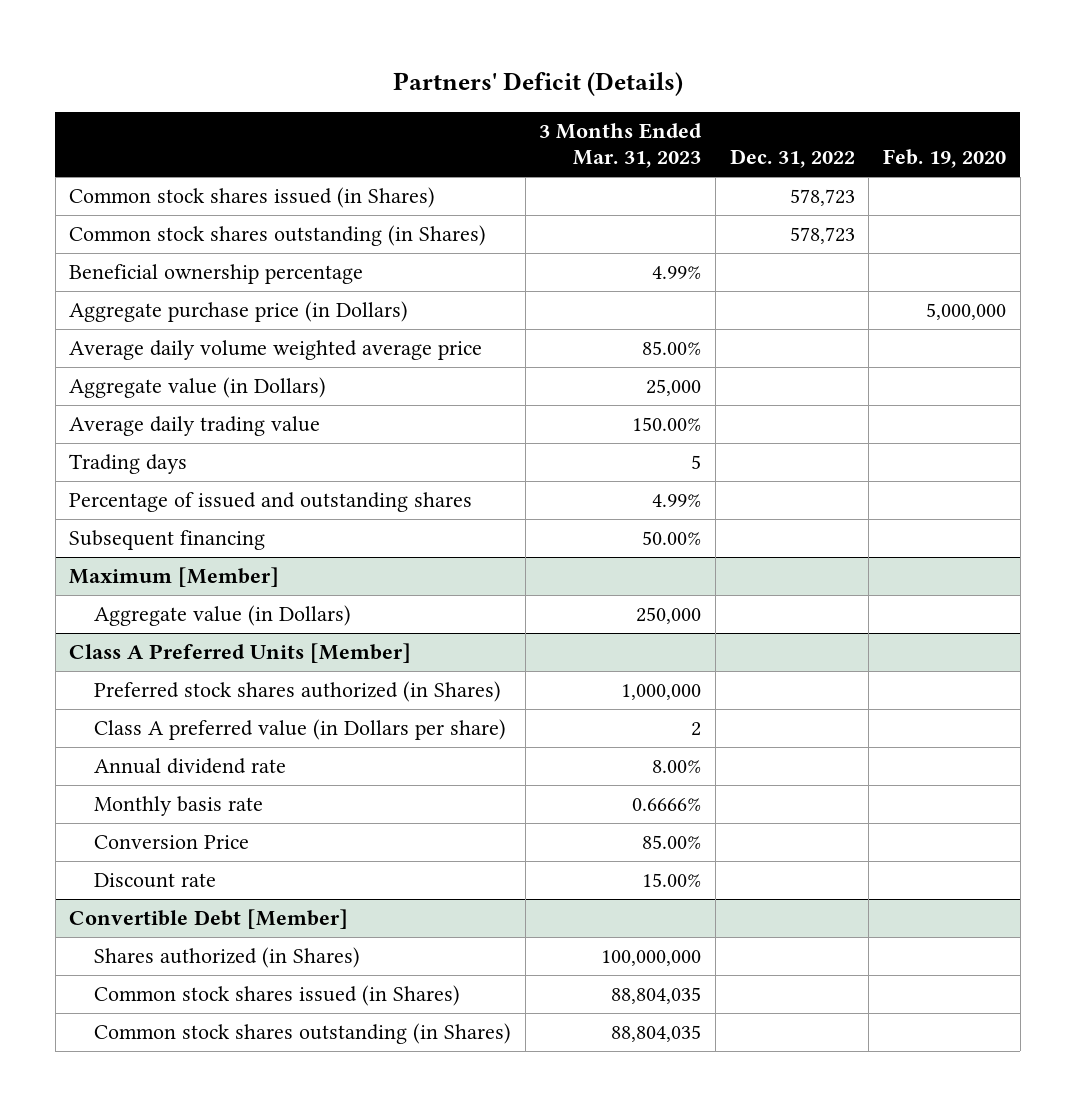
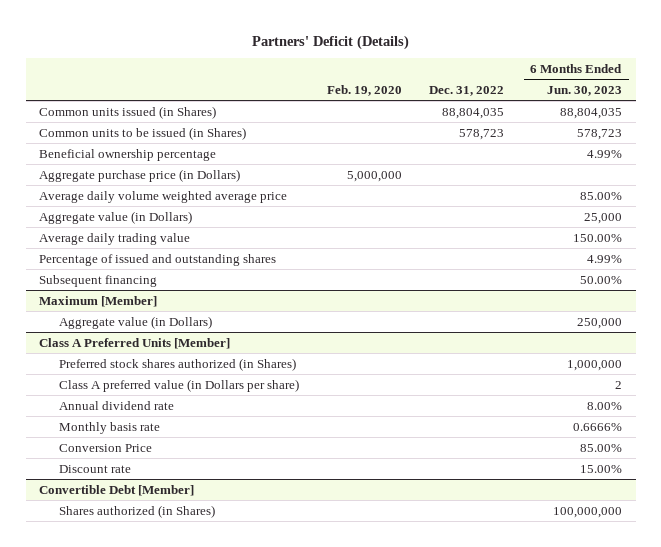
- | 3 Months Ended Mar. 31, 2023 | Dec. 31, 2022 | Feb. 19, 2020
+ | Feb. 19, 2020 | Dec. 31, 2022 | 6 Months Ended Jun. 30, 2023
- Common stock shares issued (in Shares) | | 578,723 |
- Common stock shares outstanding (in Shares) | | 578,723 |
+ Common units issued (in Shares) | | 88,804,035 | 88,804,035
+ Common units to be issued (in Shares) | | 578,723 | 578,723
- Trading days | 5 | |
@ Convertible Debt [Member]
- Common stock shares issued (in Shares) | 88,804,035 | |
- Common stock shares outstanding (in Shares) | 88,804,035 | |

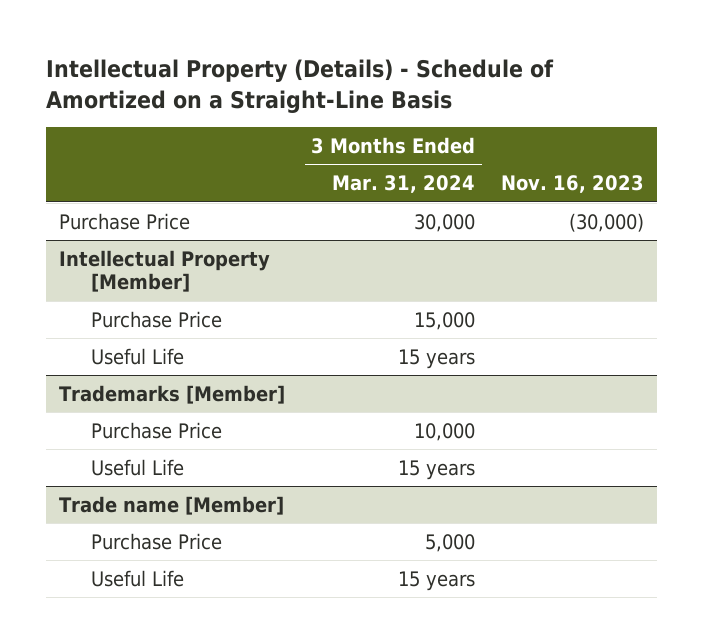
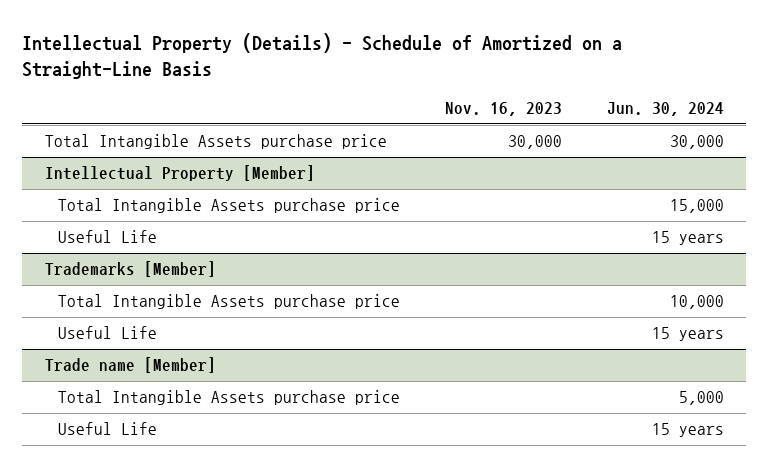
- | 3 Months Ended Mar. 31, 2024 | Nov. 16, 2023
+ | Nov. 16, 2023 | Jun. 30, 2024
- Purchase Price | 30,000 | (30,000)
+ Total Intangible Assets purchase price | 30,000 | 30,000
@ Intellectual Property [Member]
- Purchase Price | 15,000 |
+ Total Intangible Assets purchase price | | 15,000
@ Trademarks [Member]
- Purchase Price | 10,000 |
+ Total Intangible Assets purchase price | | 10,000
@ Trade name [Member]
- Purchase Price | 5,000 |
+ Total Intangible Assets purchase price | | 5,000

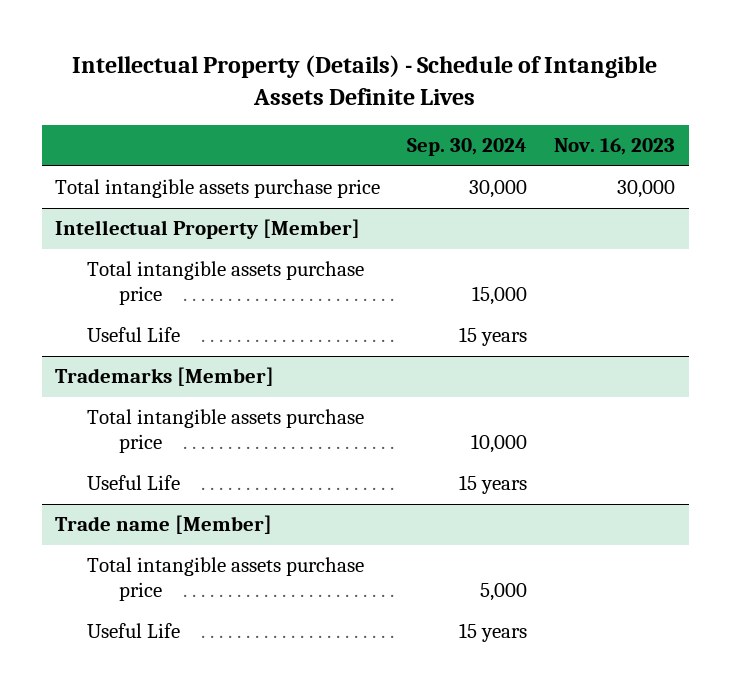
- Intellectual Property (Details) - Schedule of Amortized on a Straight-Line Basis
+ Intellectual Property (Details) - Schedule of Intangible Assets Definite Lives
- | Nov. 16, 2023 | Jun. 30, 2024
+ | Sep. 30, 2024 | Nov. 16, 2023
- Total Intangible Assets purchase price | 30,000 | 30,000
+ Total intangible assets purchase price | 30,000 | 30,000
@ Intellectual Property [Member]
- Total Intangible Assets purchase price | | 15,000
+ Total intangible assets purchase price | 15,000 |
@ Trademarks [Member]
- Total Intangible Assets purchase price | | 10,000
+ Total intangible assets purchase price | 10,000 |
@ Trade name [Member]
- Total Intangible Assets purchase price | | 5,000
+ Total intangible assets purchase price | 5,000 |

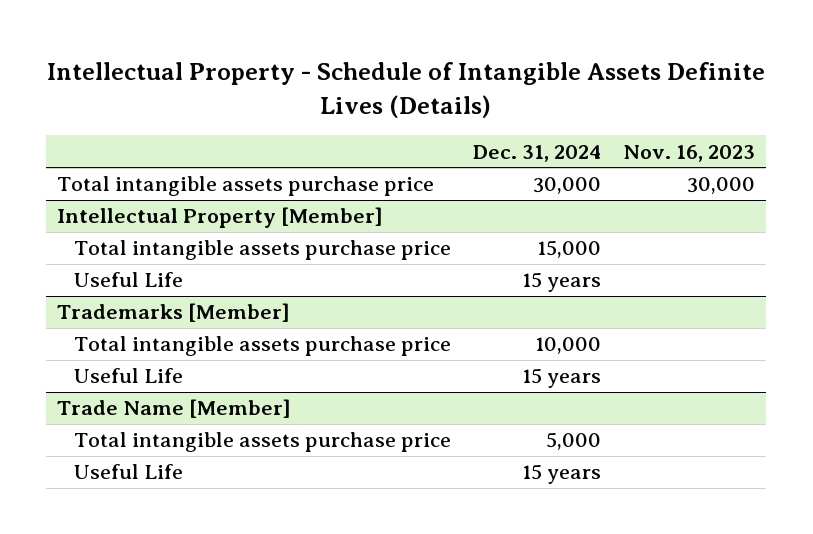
- Intellectual Property (Details) - Schedule of Intangible Assets Definite Lives
+ Intellectual Property - Schedule of Intangible Assets Definite Lives (Details)
- | Sep. 30, 2024 | Nov. 16, 2023
+ | Dec. 31, 2024 | Nov. 16, 2023
- Trade name [Member]
+ Trade Name [Member]

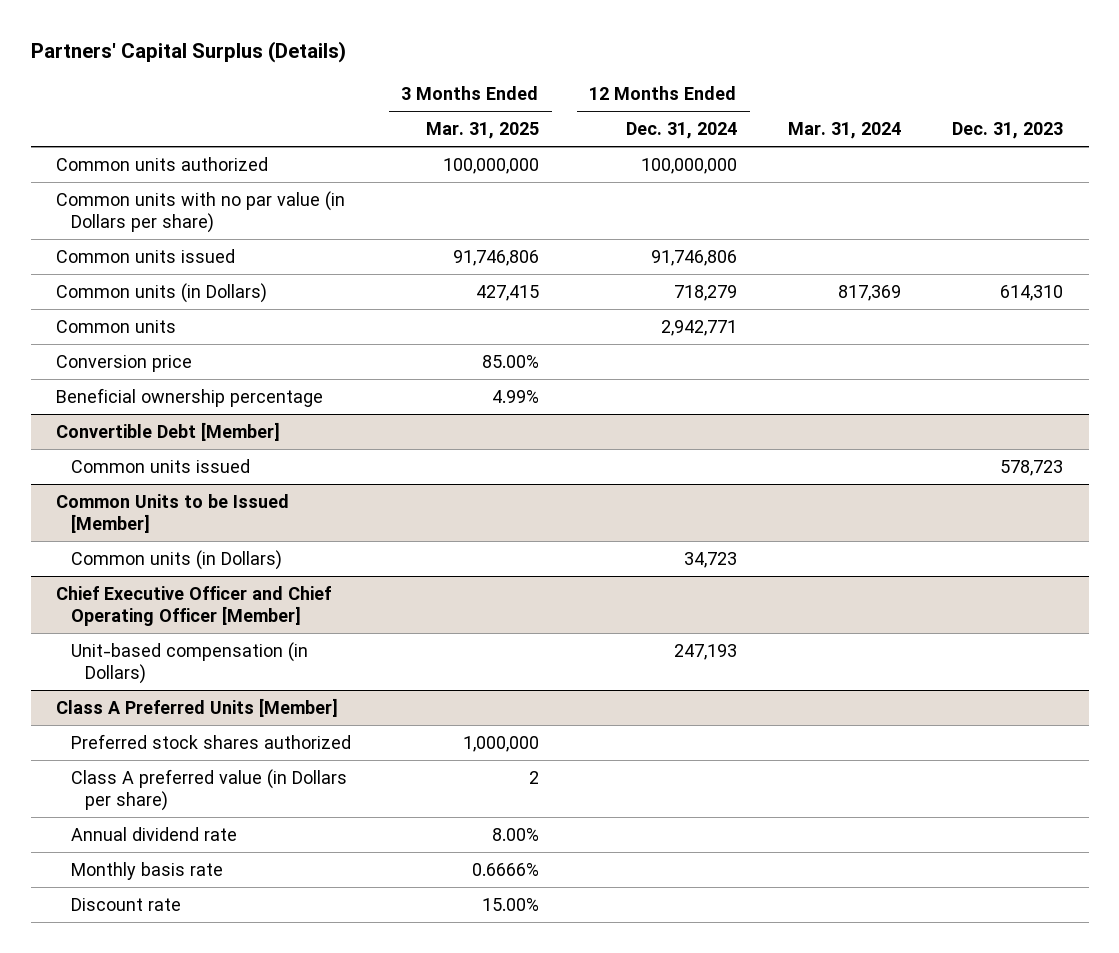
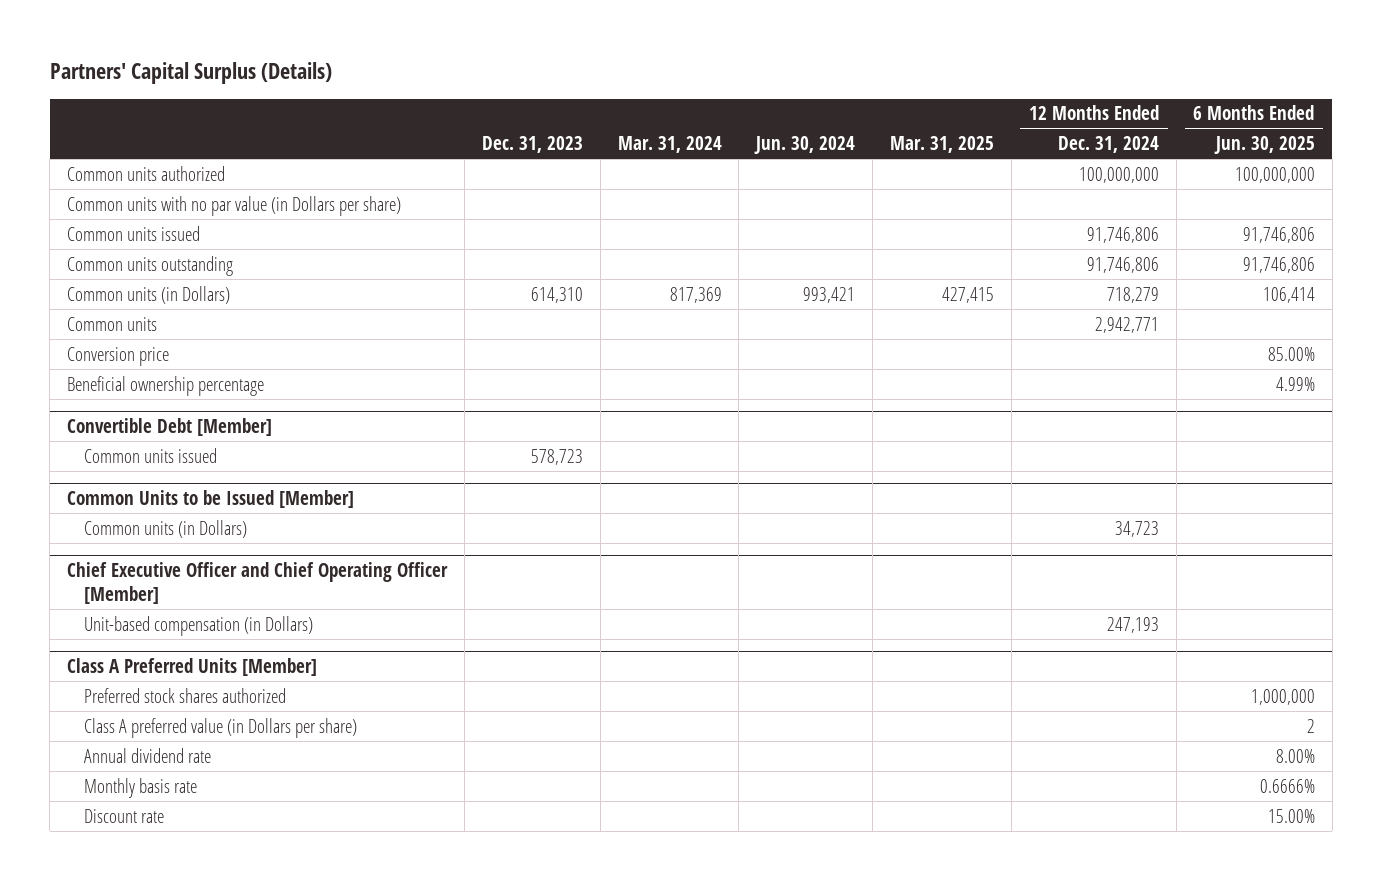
- | 3 Months Ended Mar. 31, 2025 | 12 Months Ended Dec. 31, 2024 | Mar. 31, 2024 | Dec. 31, 2023
+ | Dec. 31, 2023 | Mar. 31, 2024 | Jun. 30, 2024 | Mar. 31, 2025 | 12 Months Ended Dec. 31, 2024 | 6 Months Ended Jun. 30, 2025
+ Common units outstanding | | | | | 91,746,806 | 91,746,806

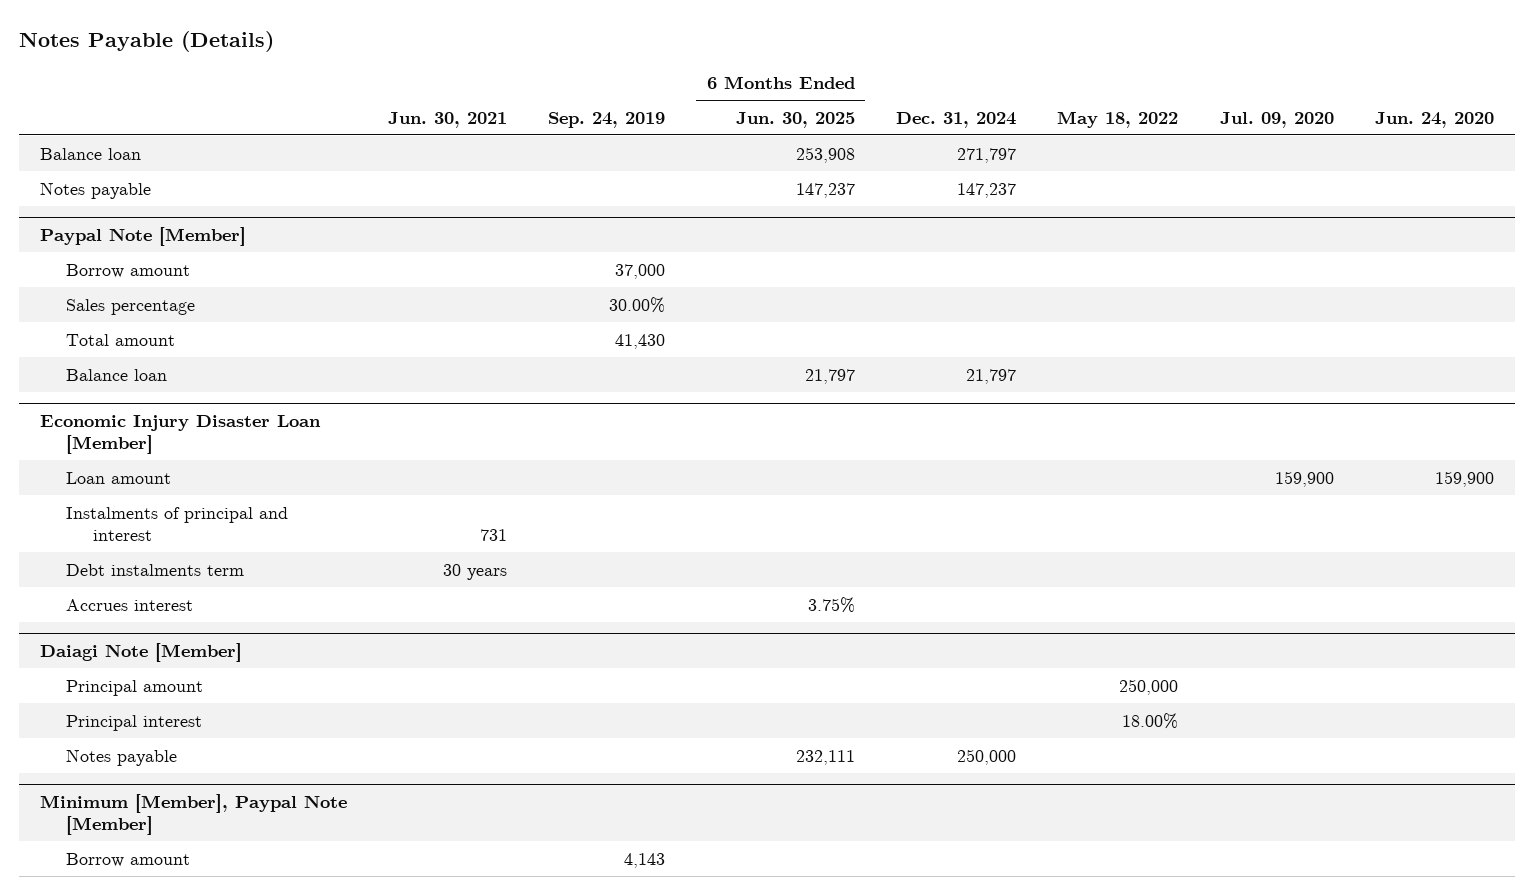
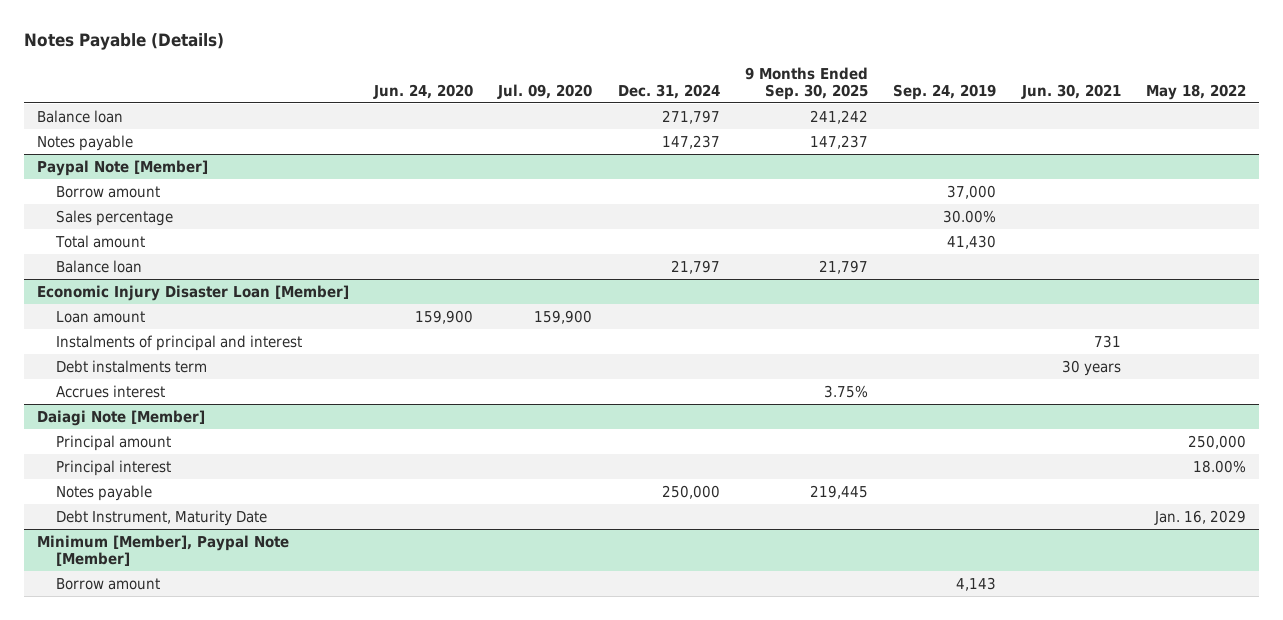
- | Jun. 30, 2021 | Sep. 24, 2019 | 6 Months Ended Jun. 30, 2025 | Dec. 31, 2024 | May 18, 2022 | Jul. 09, 2020 | Jun. 24, 2020
+ | Jun. 24, 2020 | Jul. 09, 2020 | Dec. 31, 2024 | 9 Months Ended Sep. 30, 2025 | Sep. 24, 2019 | Jun. 30, 2021 | May 18, 2022
@ Daiagi Note [Member]
+ Debt Instrument, Maturity Date | | | | | | | Jan. 16, 2029

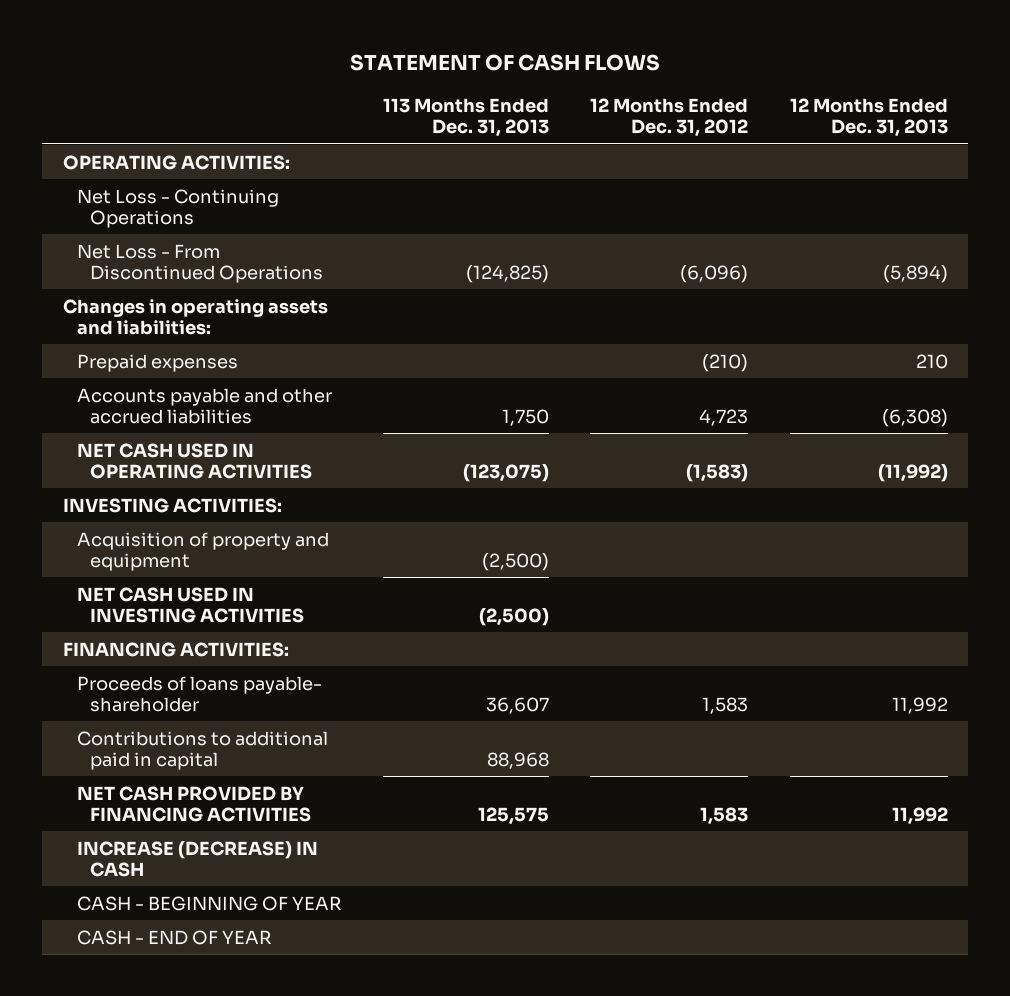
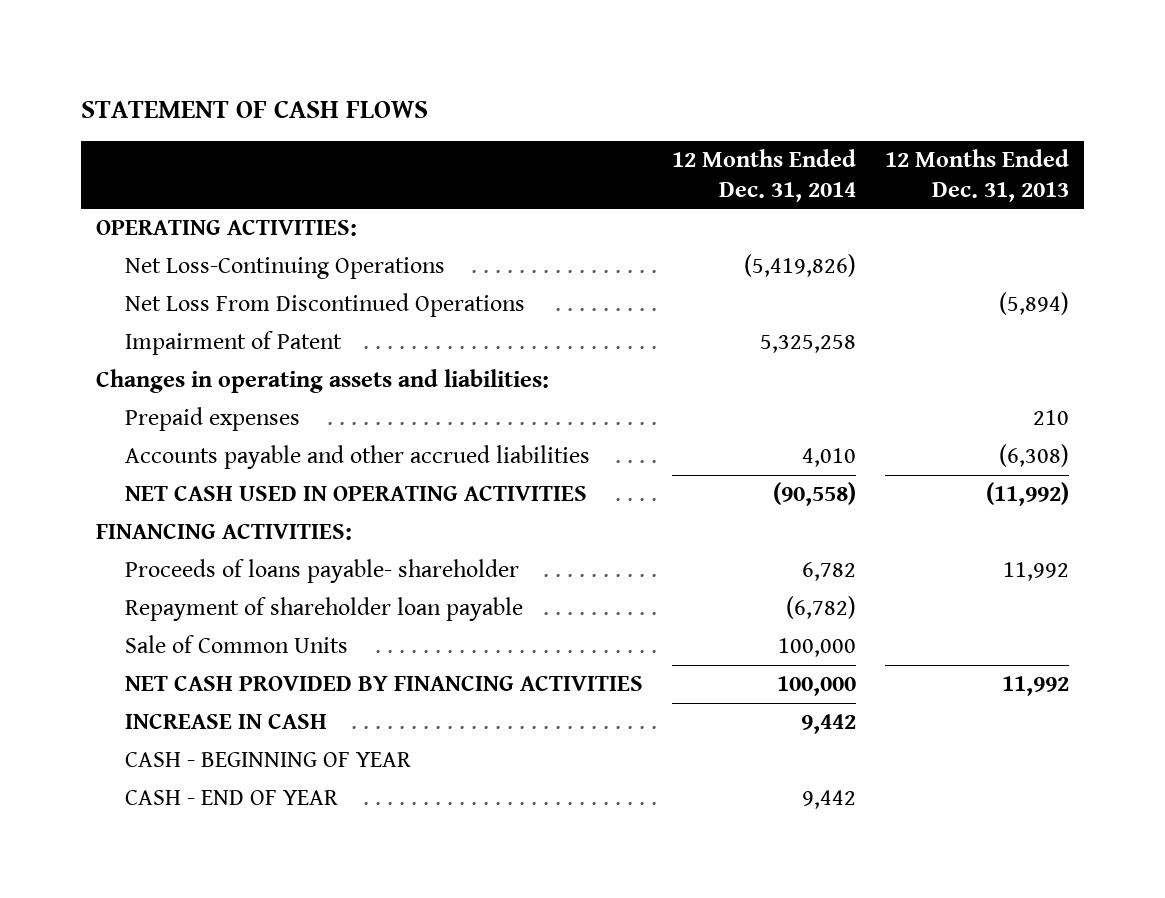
- | 113 Months Ended Dec. 31, 2013 | 12 Months Ended Dec. 31, 2012 | 12 Months Ended Dec. 31, 2013
+ | 12 Months Ended Dec. 31, 2014 | 12 Months Ended Dec. 31, 2013
- Net Loss - Continuing Operations
- Net Loss - From Discontinued Operations | (124,825) | (6,096) | (5,894)
+ Net Loss-Continuing Operations | (5,419,826) |
+ Net Loss From Discontinued Operations | | (5,894)
+ Impairment of Patent | 5,325,258 |
- INVESTING ACTIVITIES:
- Acquisition of property and equipment | (2,500) | |
- NET CASH USED IN INVESTING ACTIVITIES | (2,500) | |
- Contributions to additional paid in capital | 88,968 | |
+ Repayment of shareholder loan payable | (6,782) |
+ Sale of Common Units | 100,000 |
- INCREASE (DECREASE) IN CASH
+ INCREASE IN CASH | 9,442 |

